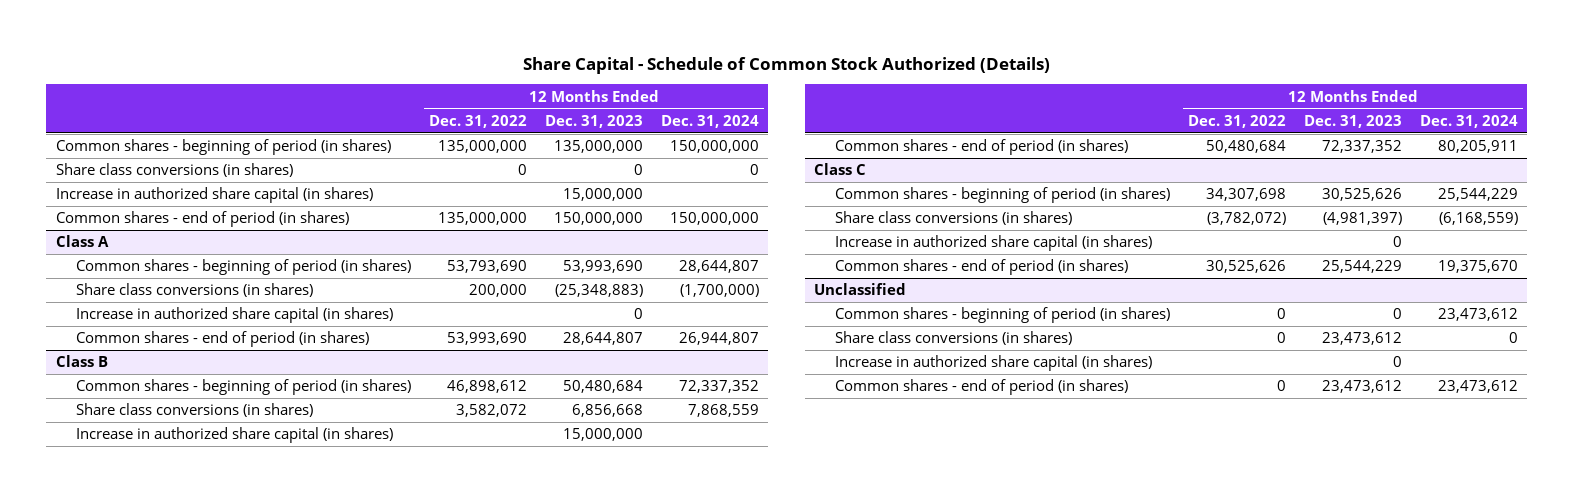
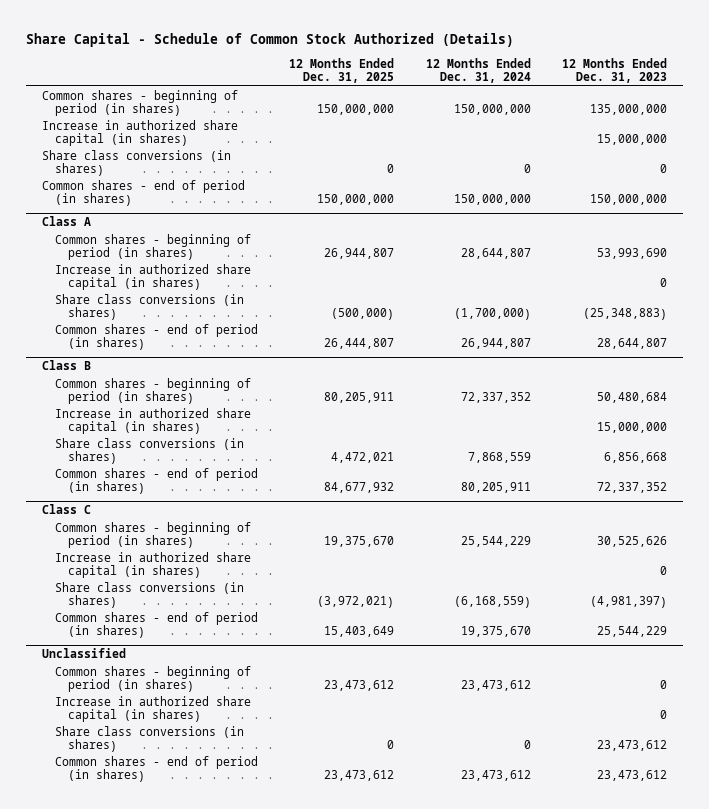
- | 12 Months Ended Dec. 31, 2022 | 12 Months Ended Dec. 31, 2023 | 12 Months Ended Dec. 31, 2024
+ | 12 Months Ended Dec. 31, 2025 | 12 Months Ended Dec. 31, 2024 | 12 Months Ended Dec. 31, 2023
moved down: Share class conversions (in shares) | 0 | 0 | 0
@ Class A
moved down: Share class conversions (in shares) | (500,000) | (1,700,000) | (25,348,883)
@ Class B
moved down: Share class conversions (in shares) | 4,472,021 | 7,868,559 | 6,856,668
@ Class C
moved down: Share class conversions (in shares) | (3,972,021) | (6,168,559) | (4,981,397)
@ Unclassified
moved down: Share class conversions (in shares) | 0 | 0 | 23,473,612

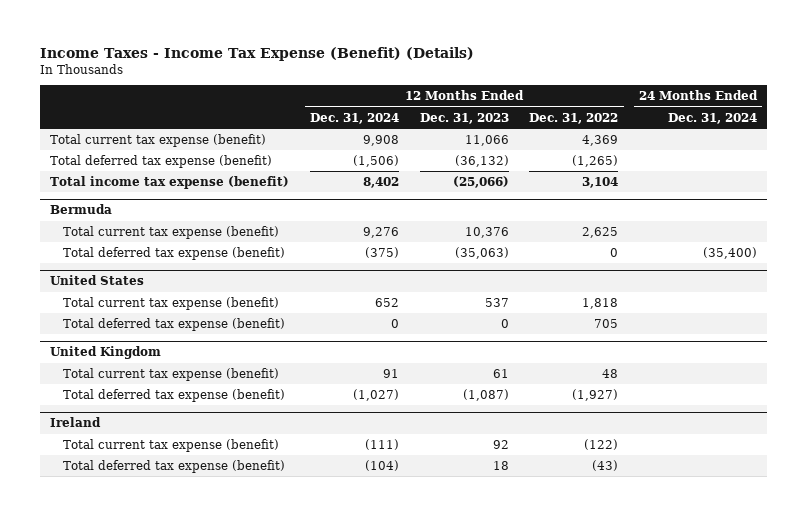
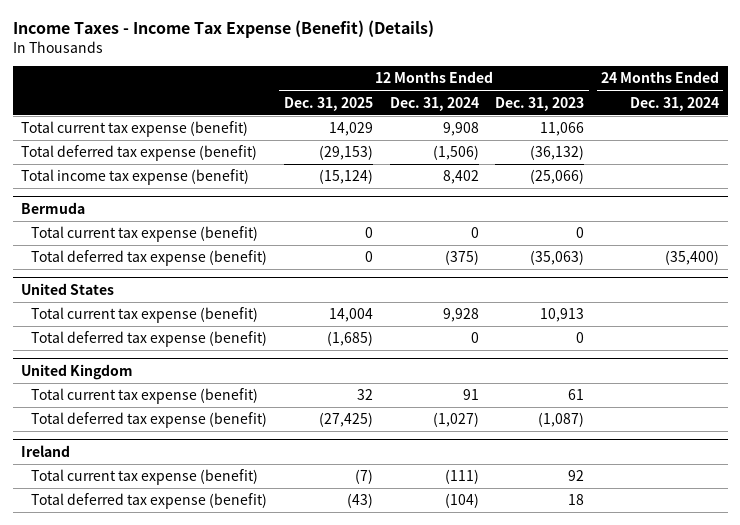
- | 12 Months Ended Dec. 31, 2024 | 12 Months Ended Dec. 31, 2023 | 12 Months Ended Dec. 31, 2022 | 24 Months Ended Dec. 31, 2024
+ | 12 Months Ended Dec. 31, 2025 | 12 Months Ended Dec. 31, 2024 | 12 Months Ended Dec. 31, 2023 | 24 Months Ended Dec. 31, 2024
@ Bermuda
- Total current tax expense (benefit) | 9,276 | 10,376 | 2,625 |
+ Total current tax expense (benefit) | 0 | 0 | 0 |
@ United States
- Total current tax expense (benefit) | 652 | 537 | 1,818 |
+ Total current tax expense (benefit) | 14,004 | 9,928 | 10,913 |

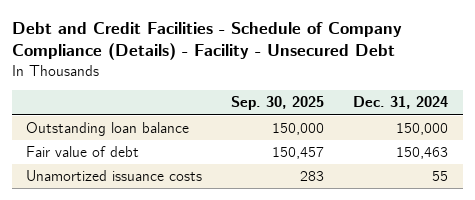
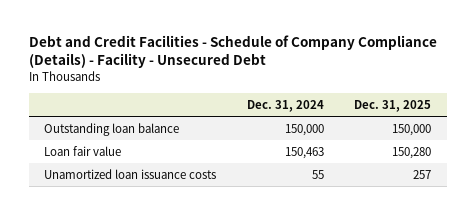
- | Sep. 30, 2025 | Dec. 31, 2024
+ | Dec. 31, 2024 | Dec. 31, 2025
- Fair value of debt | 150,457 | 150,463
- Unamortized issuance costs | 283 | 55
+ Loan fair value | 150,463 | 150,280
+ Unamortized loan issuance costs | 55 | 257

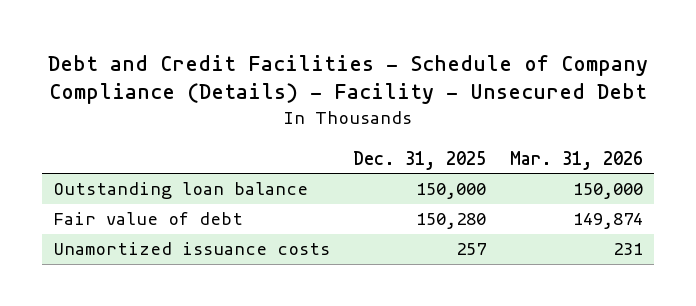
- | Dec. 31, 2024 | Dec. 31, 2025
+ | Dec. 31, 2025 | Mar. 31, 2026
- Loan fair value | 150,463 | 150,280
- Unamortized loan issuance costs | 55 | 257
+ Fair value of debt | 150,280 | 149,874
+ Unamortized issuance costs | 257 | 231

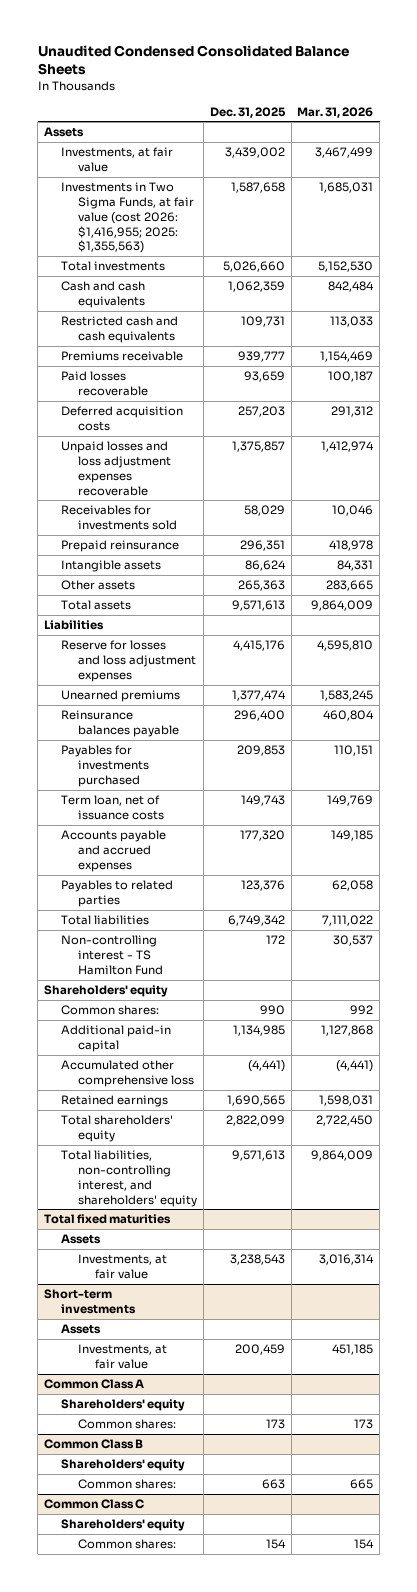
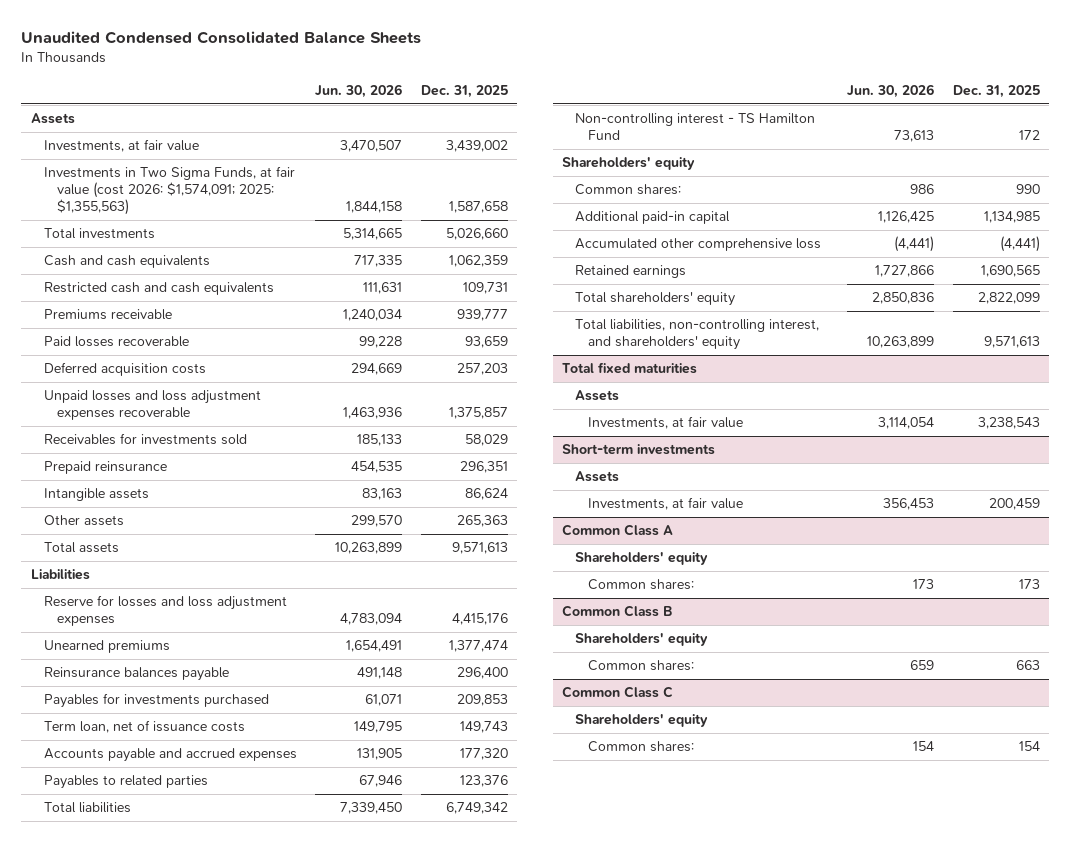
- | Dec. 31, 2025 | Mar. 31, 2026
+ | Jun. 30, 2026 | Dec. 31, 2025
- Investments in Two Sigma Funds, at fair value (cost 2026: $1,416,955; 2025: $1,355,563) | 1,587,658 | 1,685,031
+ Investments in Two Sigma Funds, at fair value (cost 2026: $1,574,091; 2025: $1,355,563) | 1,844,158 | 1,587,658

